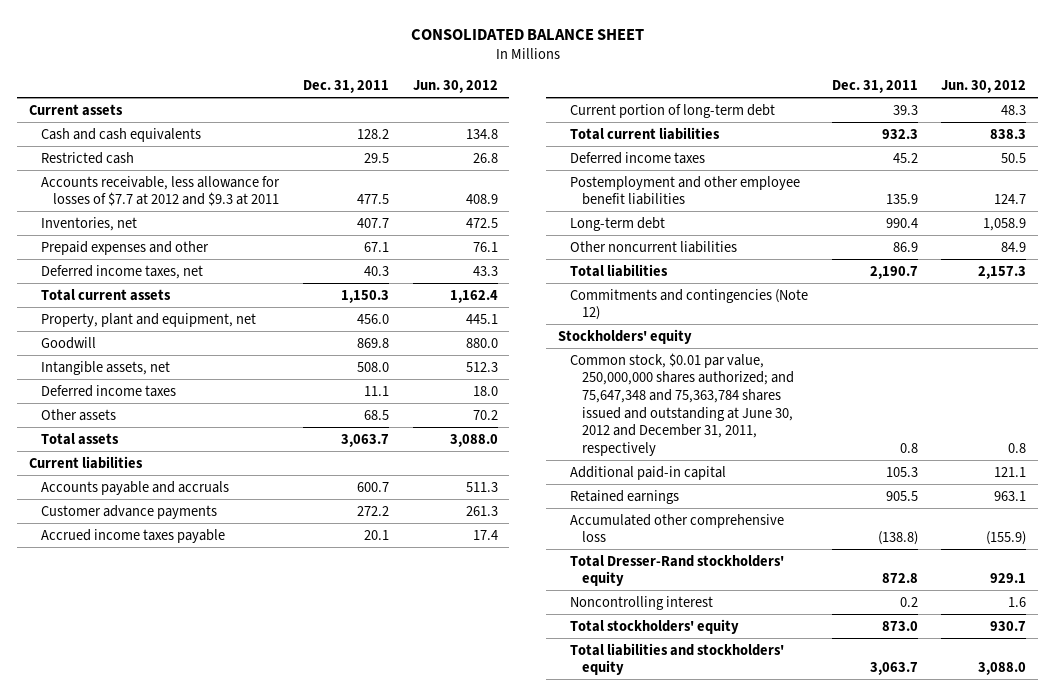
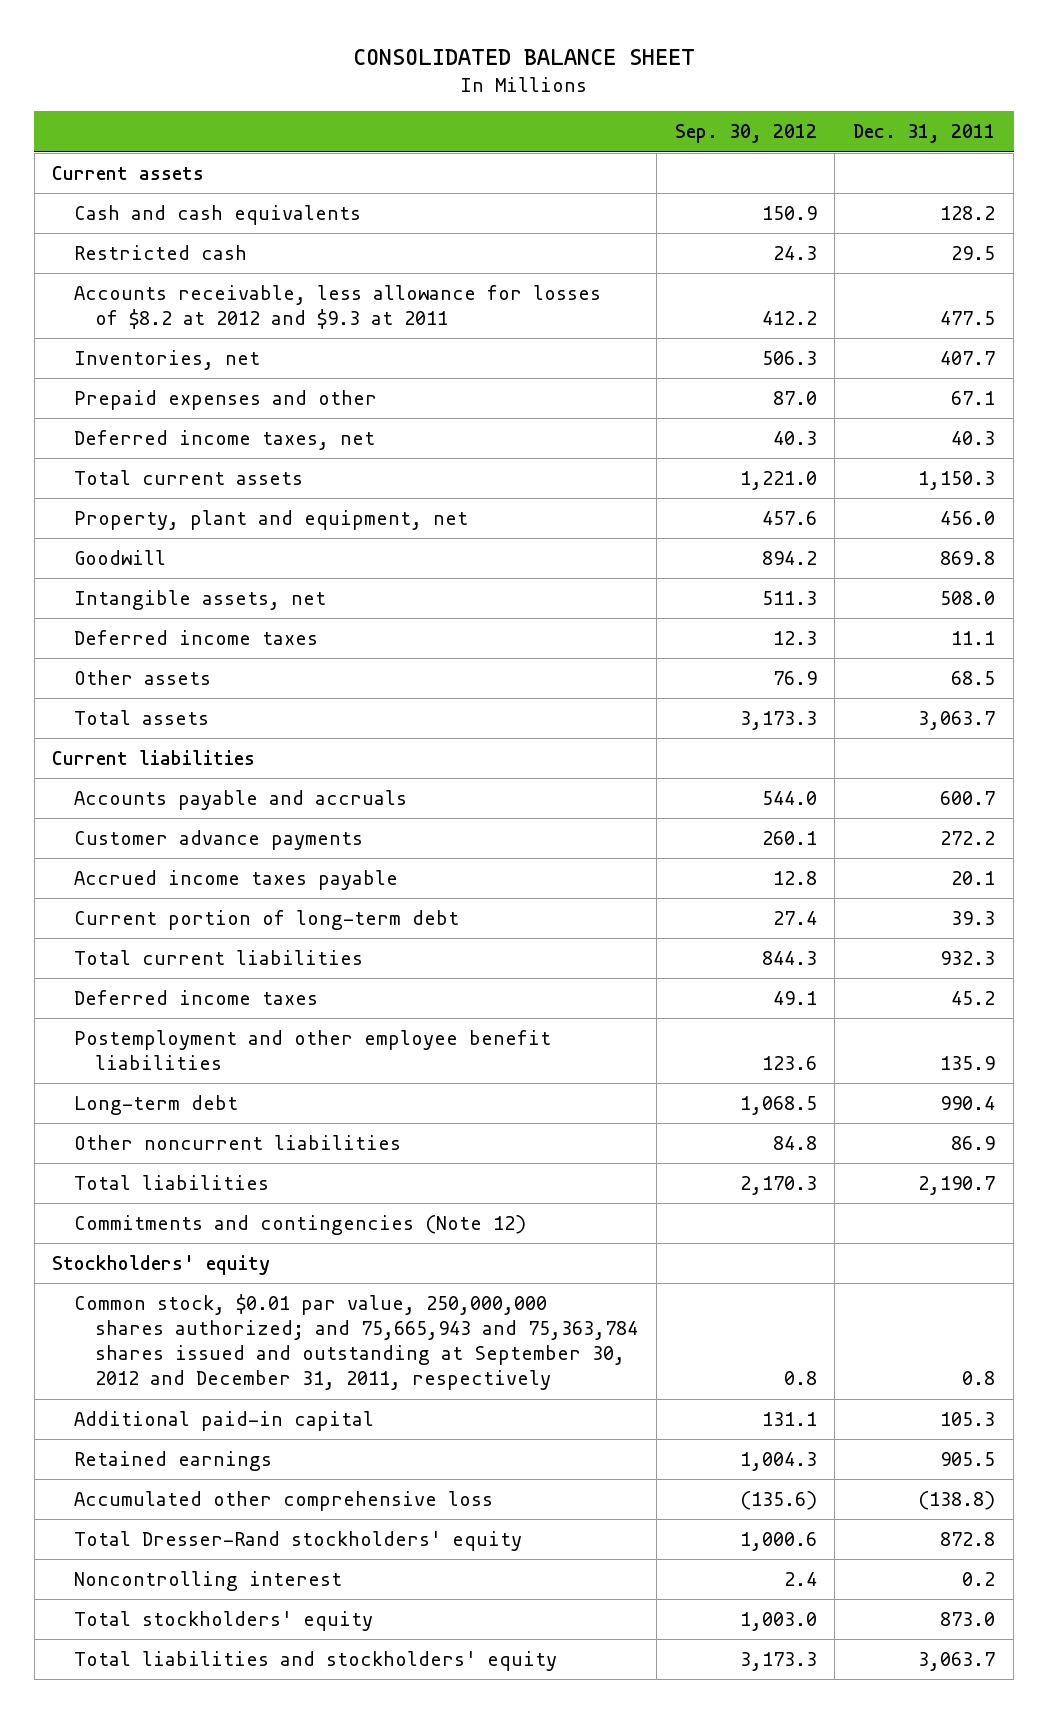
- | Dec. 31, 2011 | Jun. 30, 2012
+ | Sep. 30, 2012 | Dec. 31, 2011
- Accounts receivable, less allowance for losses of $7.7 at 2012 and $9.3 at 2011 | 477.5 | 408.9
+ Accounts receivable, less allowance for losses of $8.2 at 2012 and $9.3 at 2011 | 412.2 | 477.5
- Common stock, $0.01 par value, 250,000,000 shares authorized; and 75,647,348 and 75,363,784 shares issued and outstanding at June 30, 2012 and December 31, 2011, respectively | 0.8 | 0.8
+ Common stock, $0.01 par value, 250,000,000 shares authorized; and 75,665,943 and 75,363,784 shares issued and outstanding at September 30, 2012 and December 31, 2011, respectively | 0.8 | 0.8

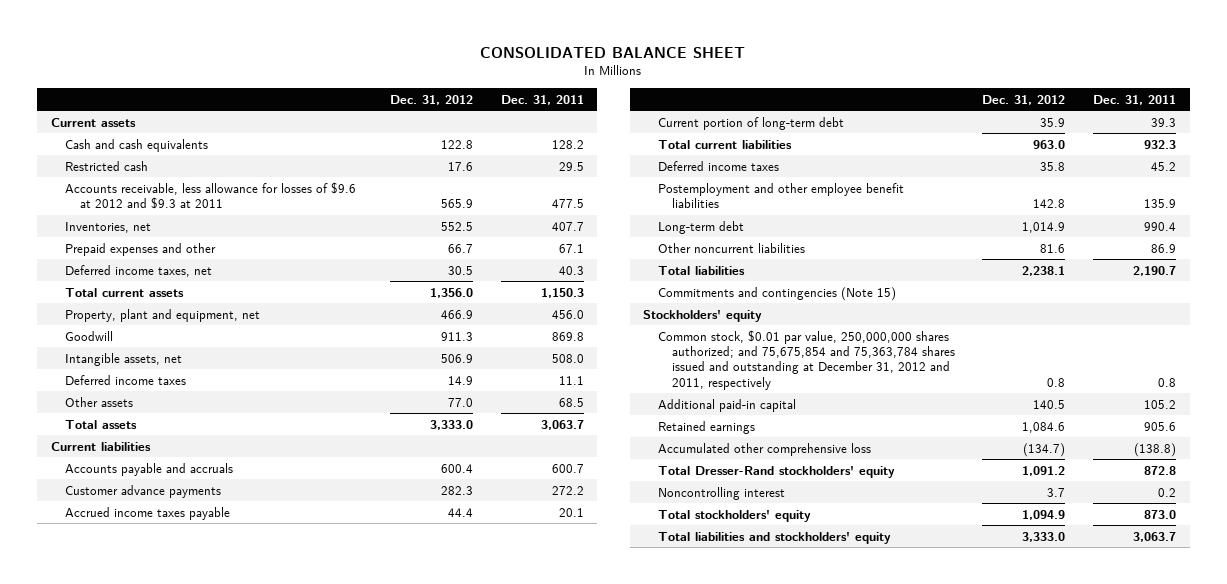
- | Sep. 30, 2012 | Dec. 31, 2011
+ | Dec. 31, 2012 | Dec. 31, 2011
- Accounts receivable, less allowance for losses of $8.2 at 2012 and $9.3 at 2011 | 412.2 | 477.5
+ Accounts receivable, less allowance for losses of $9.6 at 2012 and $9.3 at 2011 | 565.9 | 477.5
- Commitments and contingencies (Note 12)
+ Commitments and contingencies (Note 15)
- Common stock, $0.01 par value, 250,000,000 shares authorized; and 75,665,943 and 75,363,784 shares issued and outstanding at September 30, 2012 and December 31, 2011, respectively | 0.8 | 0.8
- Additional paid-in capital | 131.1 | 105.3
- Retained earnings | 1,004.3 | 905.5
+ Common stock, $0.01 par value, 250,000,000 shares authorized; and 75,675,854 and 75,363,784 shares issued and outstanding at December 31, 2012 and 2011, respectively | 0.8 | 0.8
+ Additional paid-in capital | 140.5 | 105.2
+ Retained earnings | 1,084.6 | 905.6

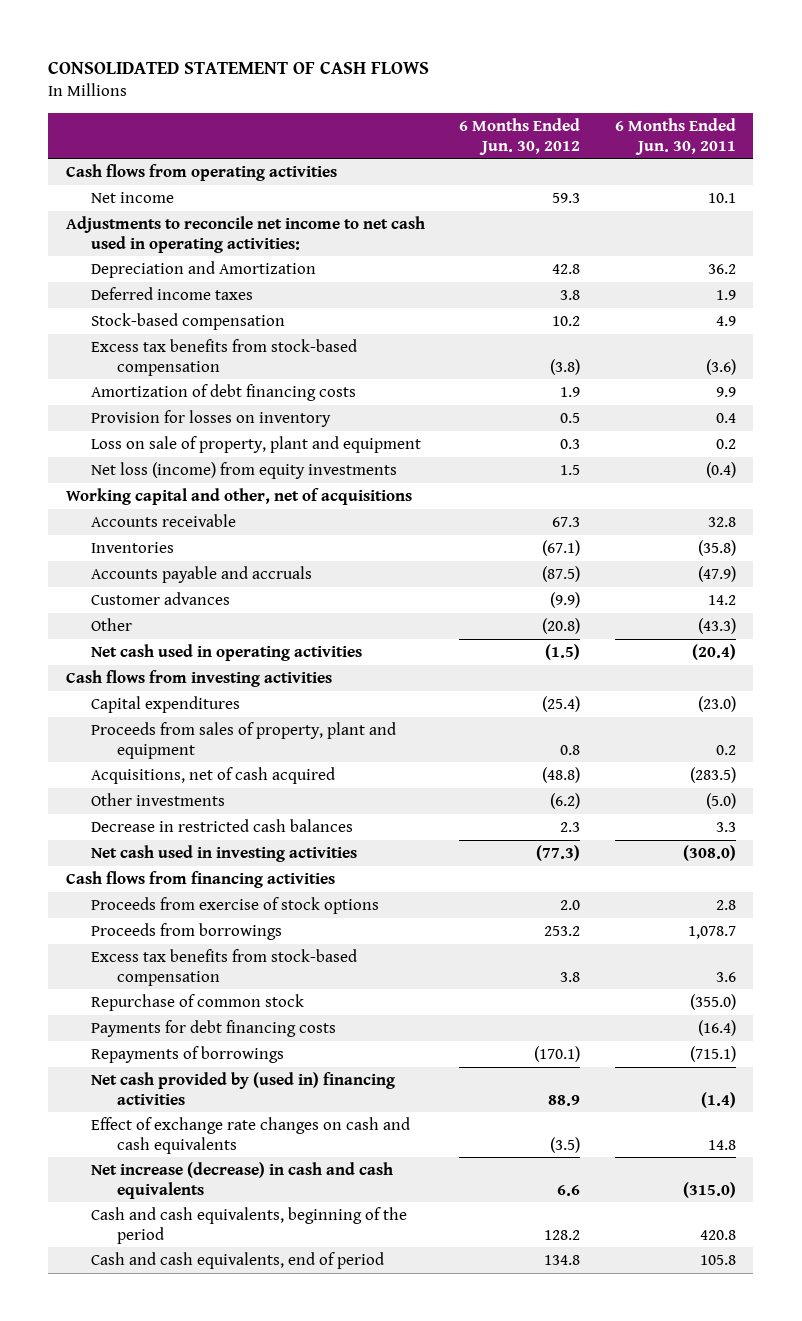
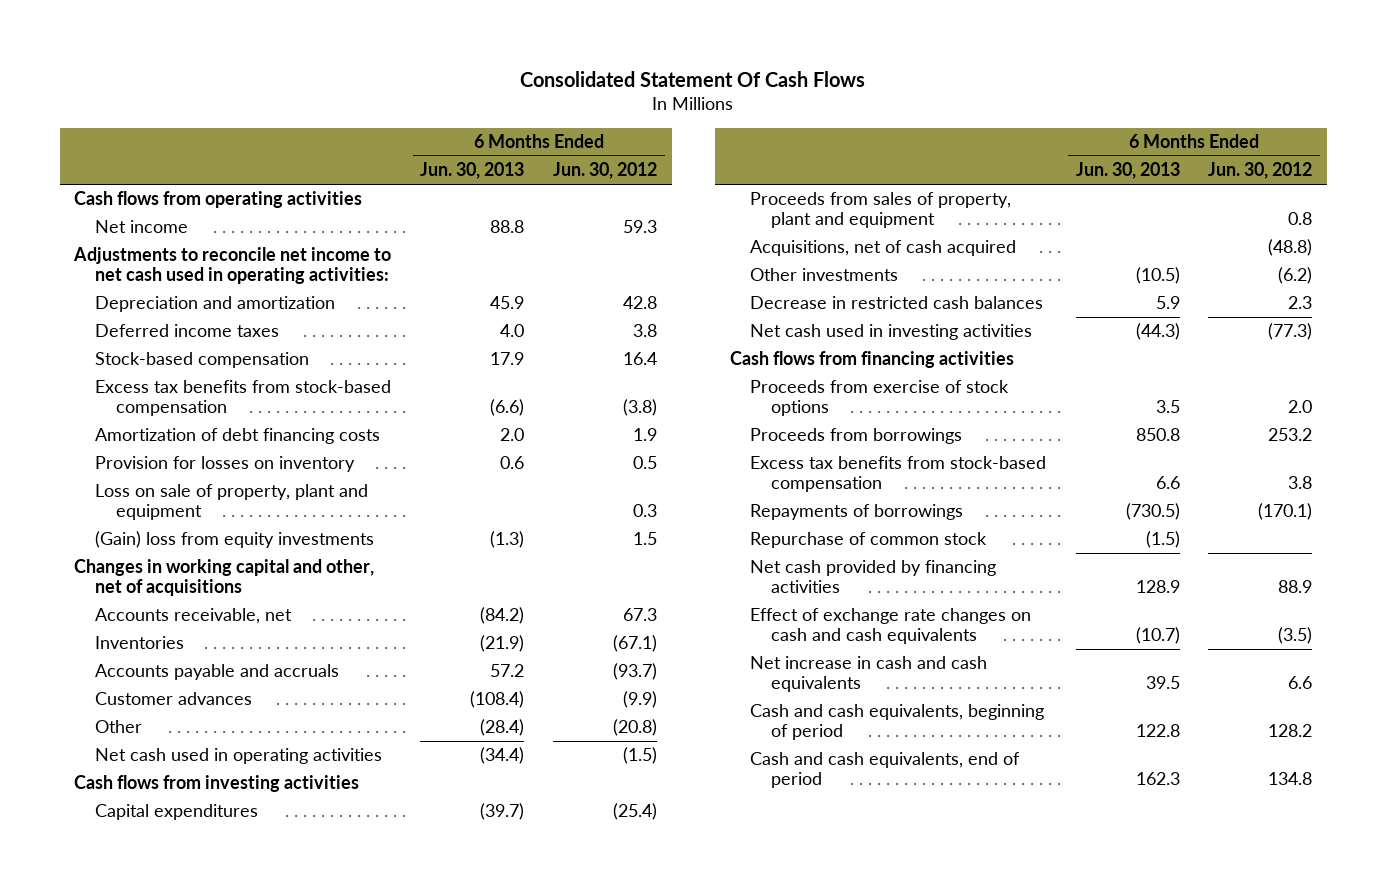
- CONSOLIDATED STATEMENT OF CASH FLOWS
+ Consolidated Statement Of Cash Flows
- | 6 Months Ended Jun. 30, 2012 | 6 Months Ended Jun. 30, 2011
+ | 6 Months Ended Jun. 30, 2013 | 6 Months Ended Jun. 30, 2012
- Depreciation and Amortization | 42.8 | 36.2
+ Depreciation and amortization | 45.9 | 42.8
- Stock-based compensation | 10.2 | 4.9
+ Stock-based compensation | 17.9 | 16.4
- Net loss (income) from equity investments | 1.5 | (0.4)
- Working capital and other, net of acquisitions
- Accounts receivable | 67.3 | 32.8
+ (Gain) loss from equity investments | (1.3) | 1.5
+ Changes in working capital and other, net of acquisitions
+ Accounts receivable, net | (84.2) | 67.3
- Accounts payable and accruals | (87.5) | (47.9)
+ Accounts payable and accruals | 57.2 | (93.7)
- Payments for debt financing costs | | (16.4)
- Net cash provided by (used in) financing activities | 88.9 | (1.4)
moved down: Repurchase of common stock | (1.5) |
+ Net cash provided by financing activities | 128.9 | 88.9
- Net increase (decrease) in cash and cash equivalents | 6.6 | (315.0)
- Cash and cash equivalents, beginning of the period | 128.2 | 420.8
+ Net increase in cash and cash equivalents | 39.5 | 6.6
+ Cash and cash equivalents, beginning of period | 122.8 | 128.2

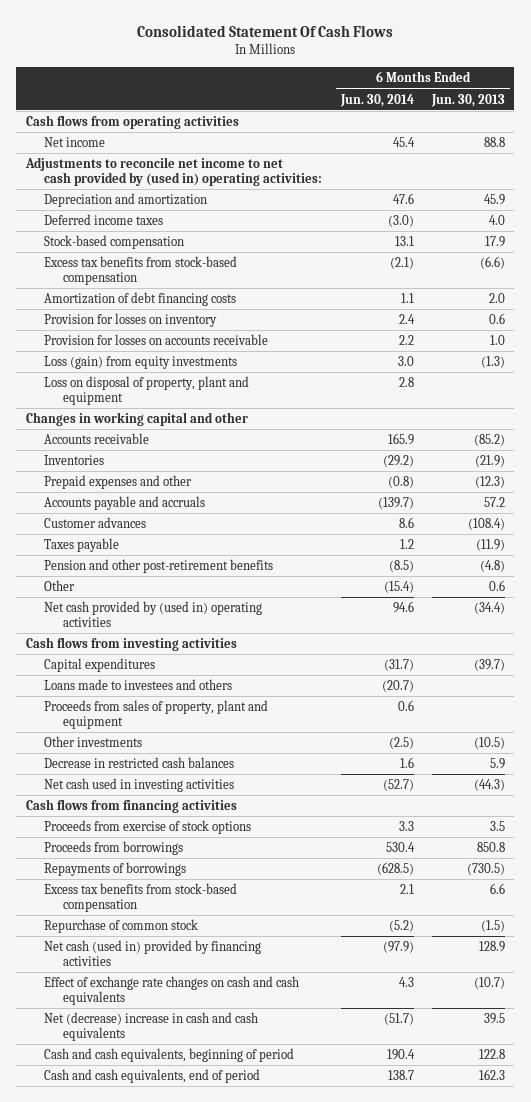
- | 6 Months Ended Jun. 30, 2013 | 6 Months Ended Jun. 30, 2012
+ | 6 Months Ended Jun. 30, 2014 | 6 Months Ended Jun. 30, 2013
- Adjustments to reconcile net income to net cash used in operating activities:
+ Adjustments to reconcile net income to net cash provided by (used in) operating activities:
- Loss on sale of property, plant and equipment | | 0.3
- (Gain) loss from equity investments | (1.3) | 1.5
- Changes in working capital and other, net of acquisitions
- Accounts receivable, net | (84.2) | 67.3
+ Provision for losses on accounts receivable | 2.2 | 1.0
+ Loss (gain) from equity investments | 3.0 | (1.3)
+ Loss on disposal of property, plant and equipment | 2.8 |
+ Changes in working capital and other
+ Accounts receivable | 165.9 | (85.2)
+ Prepaid expenses and other | (0.8) | (12.3)
- Other | (28.4) | (20.8)
- Net cash used in operating activities | (34.4) | (1.5)
+ Taxes payable | 1.2 | (11.9)
+ Pension and other post-retirement benefits | (8.5) | (4.8)
+ Other | (15.4) | 0.6
+ Net cash provided by (used in) operating activities | 94.6 | (34.4)
+ Loans made to investees and others | (20.7) |
- Acquisitions, net of cash acquired | | (48.8)
moved down: Excess tax benefits from stock-based compensation | 2.1 | 6.6
- Net cash provided by financing activities | 128.9 | 88.9
+ Net cash (used in) provided by financing activities | (97.9) | 128.9
- Net increase in cash and cash equivalents | 39.5 | 6.6
+ Net (decrease) increase in cash and cash equivalents | (51.7) | 39.5

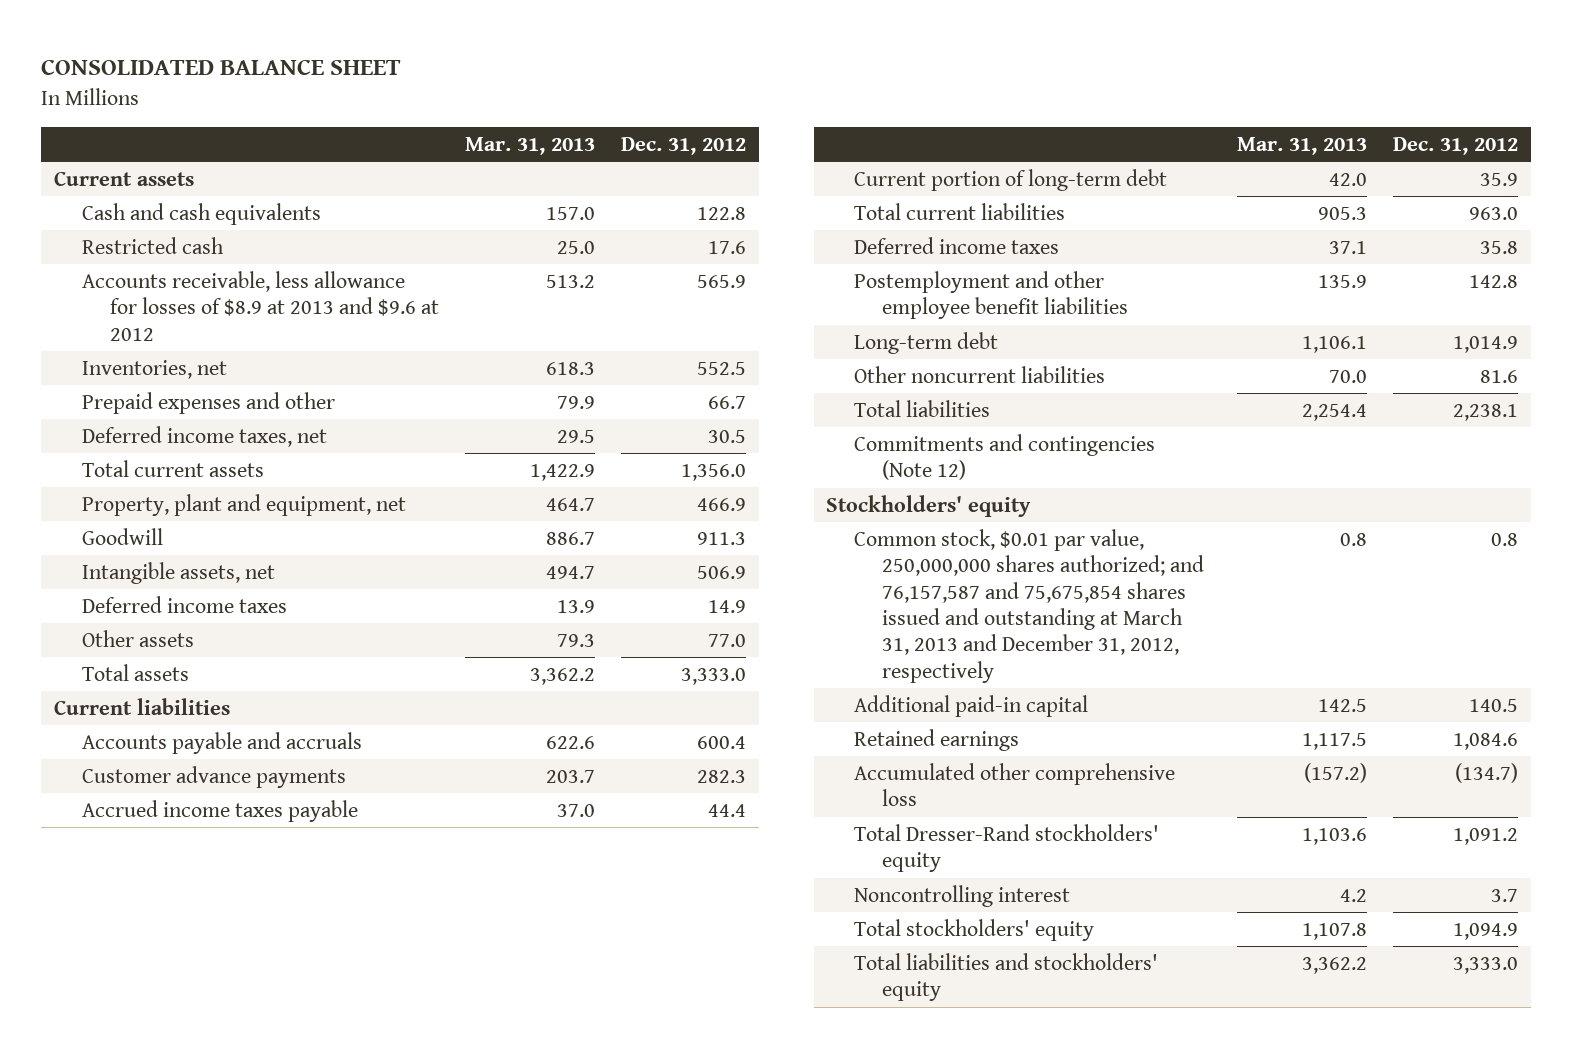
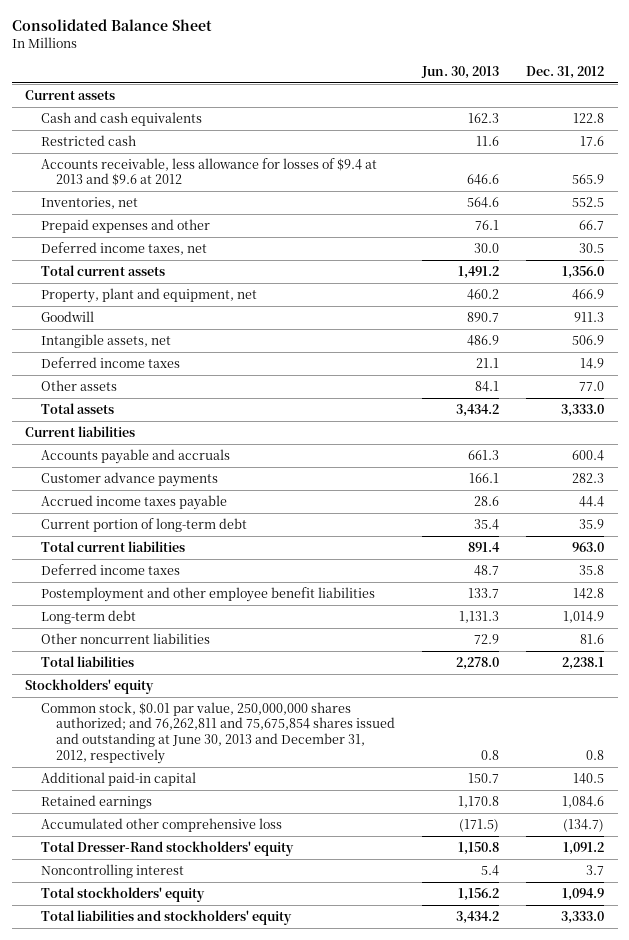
- CONSOLIDATED BALANCE SHEET
+ Consolidated Balance Sheet
- | Mar. 31, 2013 | Dec. 31, 2012
+ | Jun. 30, 2013 | Dec. 31, 2012
- Accounts receivable, less allowance for losses of $8.9 at 2013 and $9.6 at 2012 | 513.2 | 565.9
+ Accounts receivable, less allowance for losses of $9.4 at 2013 and $9.6 at 2012 | 646.6 | 565.9
- Commitments and contingencies (Note 12)
- Common stock, $0.01 par value, 250,000,000 shares authorized; and 76,157,587 and 75,675,854 shares issued and outstanding at March 31, 2013 and December 31, 2012, respectively | 0.8 | 0.8
+ Common stock, $0.01 par value, 250,000,000 shares authorized; and 76,262,811 and 75,675,854 shares issued and outstanding at June 30, 2013 and December 31, 2012, respectively | 0.8 | 0.8

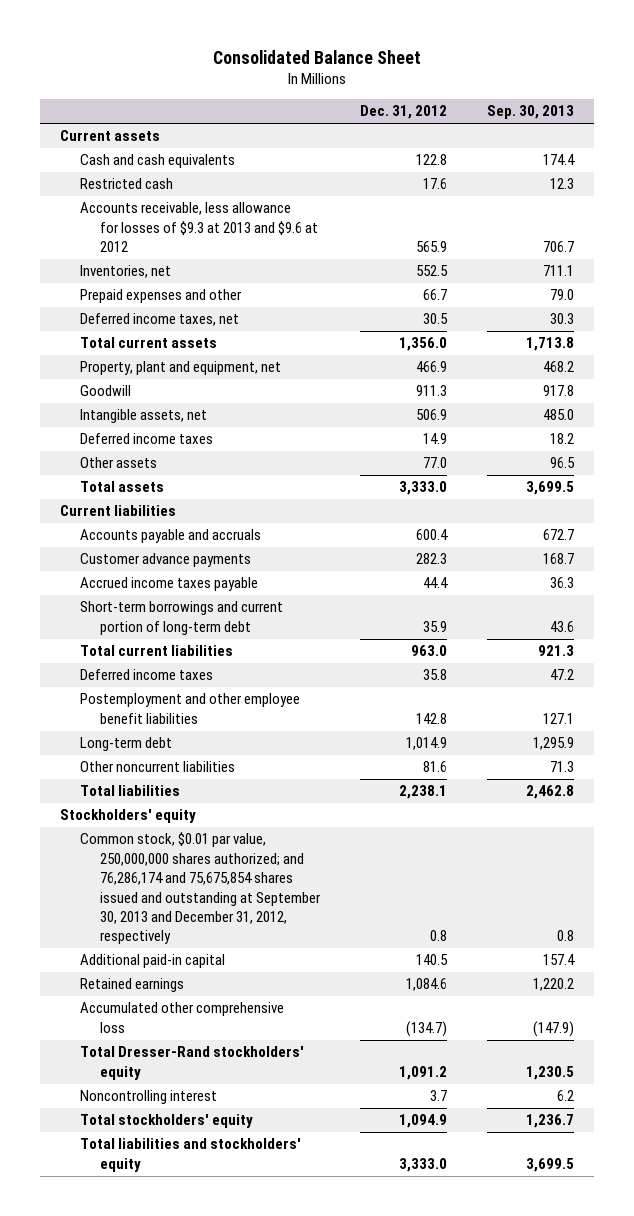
- | Jun. 30, 2013 | Dec. 31, 2012
+ | Dec. 31, 2012 | Sep. 30, 2013
- Accounts receivable, less allowance for losses of $9.4 at 2013 and $9.6 at 2012 | 646.6 | 565.9
+ Accounts receivable, less allowance for losses of $9.3 at 2013 and $9.6 at 2012 | 565.9 | 706.7
- Current portion of long-term debt | 35.4 | 35.9
+ Short-term borrowings and current portion of long-term debt | 35.9 | 43.6
- Common stock, $0.01 par value, 250,000,000 shares authorized; and 76,262,811 and 75,675,854 shares issued and outstanding at June 30, 2013 and December 31, 2012, respectively | 0.8 | 0.8
+ Common stock, $0.01 par value, 250,000,000 shares authorized; and 76,286,174 and 75,675,854 shares issued and outstanding at September 30, 2013 and December 31, 2012, respectively | 0.8 | 0.8

